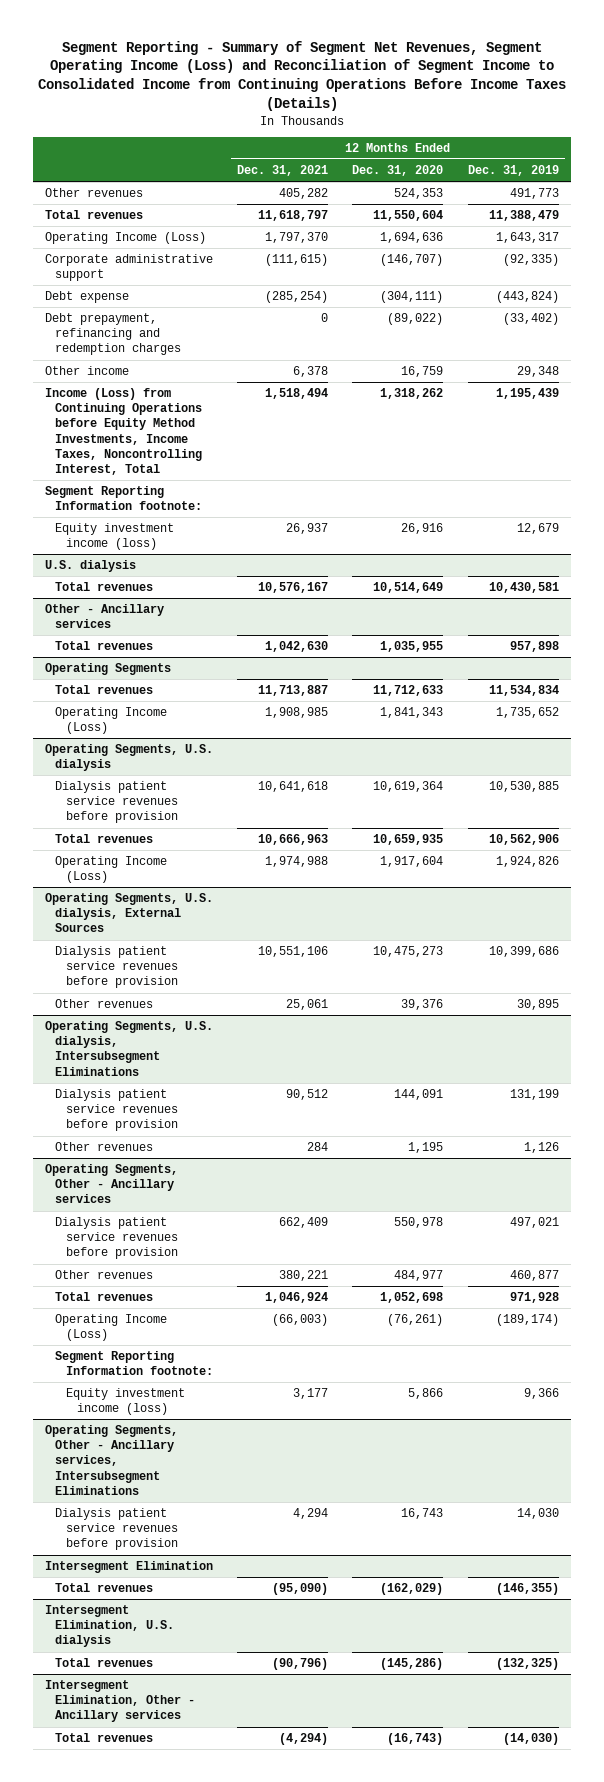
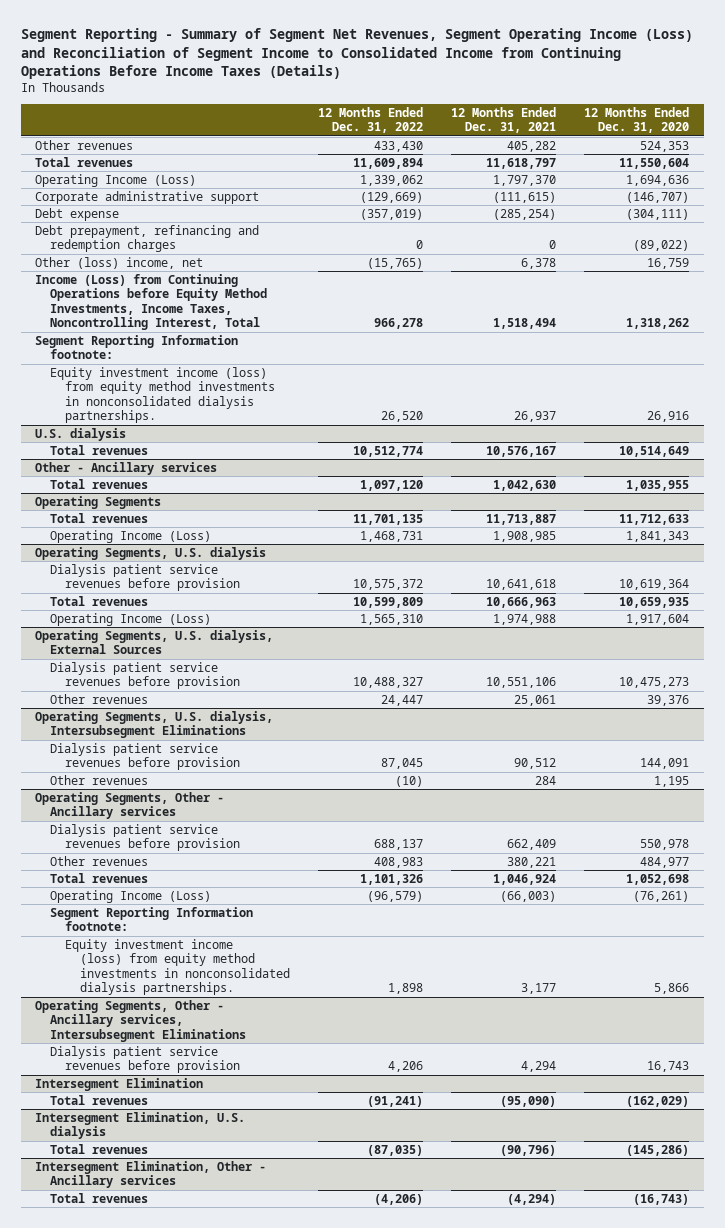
- | 12 Months Ended Dec. 31, 2021 | 12 Months Ended Dec. 31, 2020 | 12 Months Ended Dec. 31, 2019
+ | 12 Months Ended Dec. 31, 2022 | 12 Months Ended Dec. 31, 2021 | 12 Months Ended Dec. 31, 2020
- Other income | 6,378 | 16,759 | 29,348
+ Other (loss) income, net | (15,765) | 6,378 | 16,759
- Equity investment income (loss) | 26,937 | 26,916 | 12,679
+ Equity investment income (loss) from equity method investments in nonconsolidated dialysis partnerships. | 26,520 | 26,937 | 26,916
@ Operating Segments, Other - Ancillary services
- Equity investment income (loss) | 3,177 | 5,866 | 9,366
+ Equity investment income (loss) from equity method investments in nonconsolidated dialysis partnerships. | 1,898 | 3,177 | 5,866

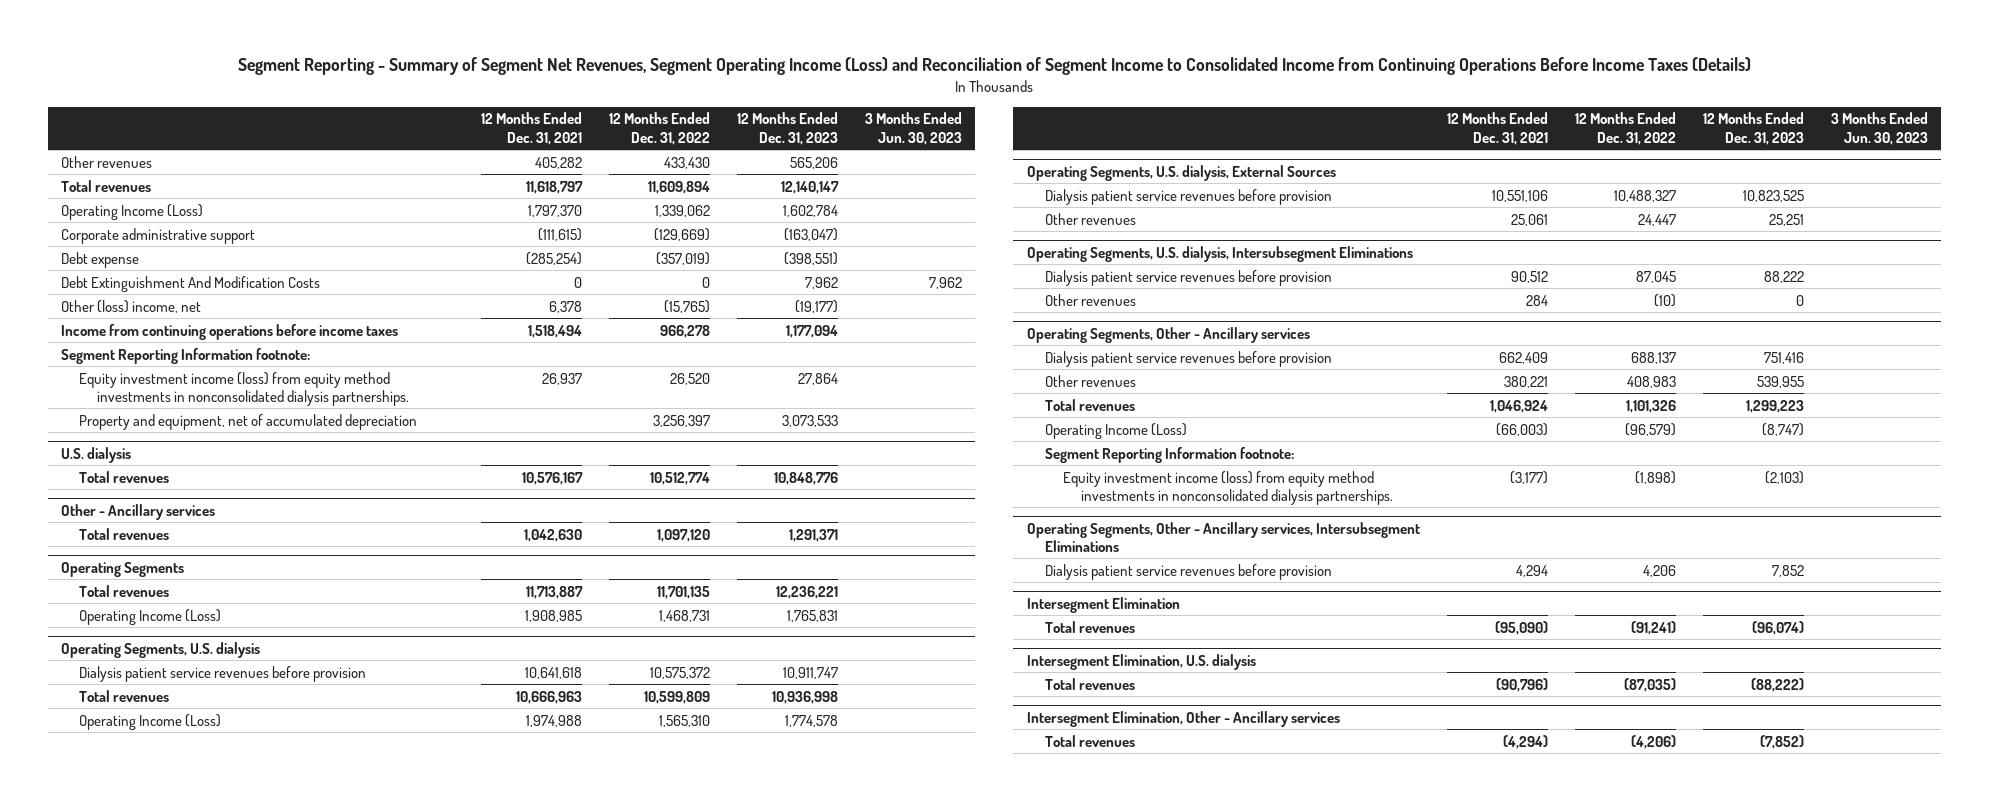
- | 12 Months Ended Dec. 31, 2022 | 12 Months Ended Dec. 31, 2021 | 12 Months Ended Dec. 31, 2020
+ | 12 Months Ended Dec. 31, 2021 | 12 Months Ended Dec. 31, 2022 | 12 Months Ended Dec. 31, 2023 | 3 Months Ended Jun. 30, 2023
- Debt prepayment, refinancing and redemption charges | 0 | 0 | (89,022)
+ Debt Extinguishment And Modification Costs | 0 | 0 | 7,962 | 7,962
- Income (Loss) from Continuing Operations before Equity Method Investments, Income Taxes, Noncontrolling Interest, Total | 966,278 | 1,518,494 | 1,318,262
+ Income from continuing operations before income taxes | 1,518,494 | 966,278 | 1,177,094 |
+ Property and equipment, net of accumulated depreciation | | 3,256,397 | 3,073,533 |
@ Operating Segments, Other - Ancillary services
- Equity investment income (loss) from equity method investments in nonconsolidated dialysis partnerships. | 1,898 | 3,177 | 5,866
+ Equity investment income (loss) from equity method investments in nonconsolidated dialysis partnerships. | (3,177) | (1,898) | (2,103) |

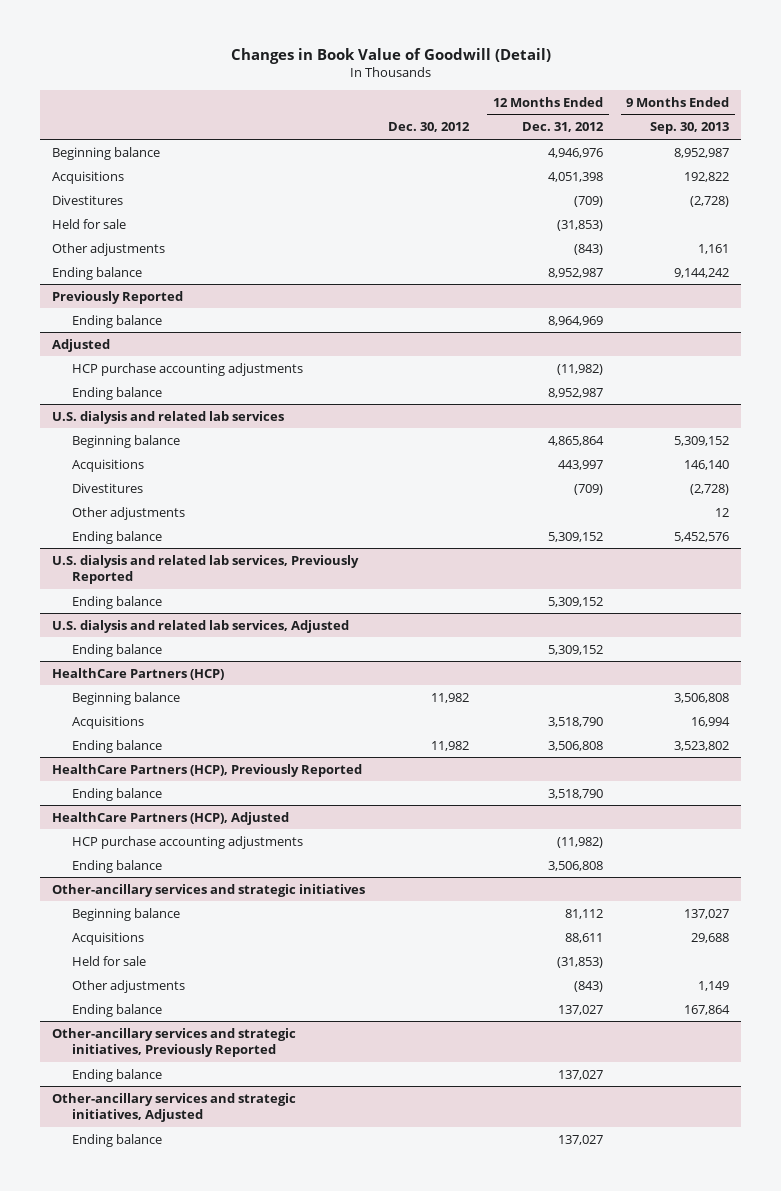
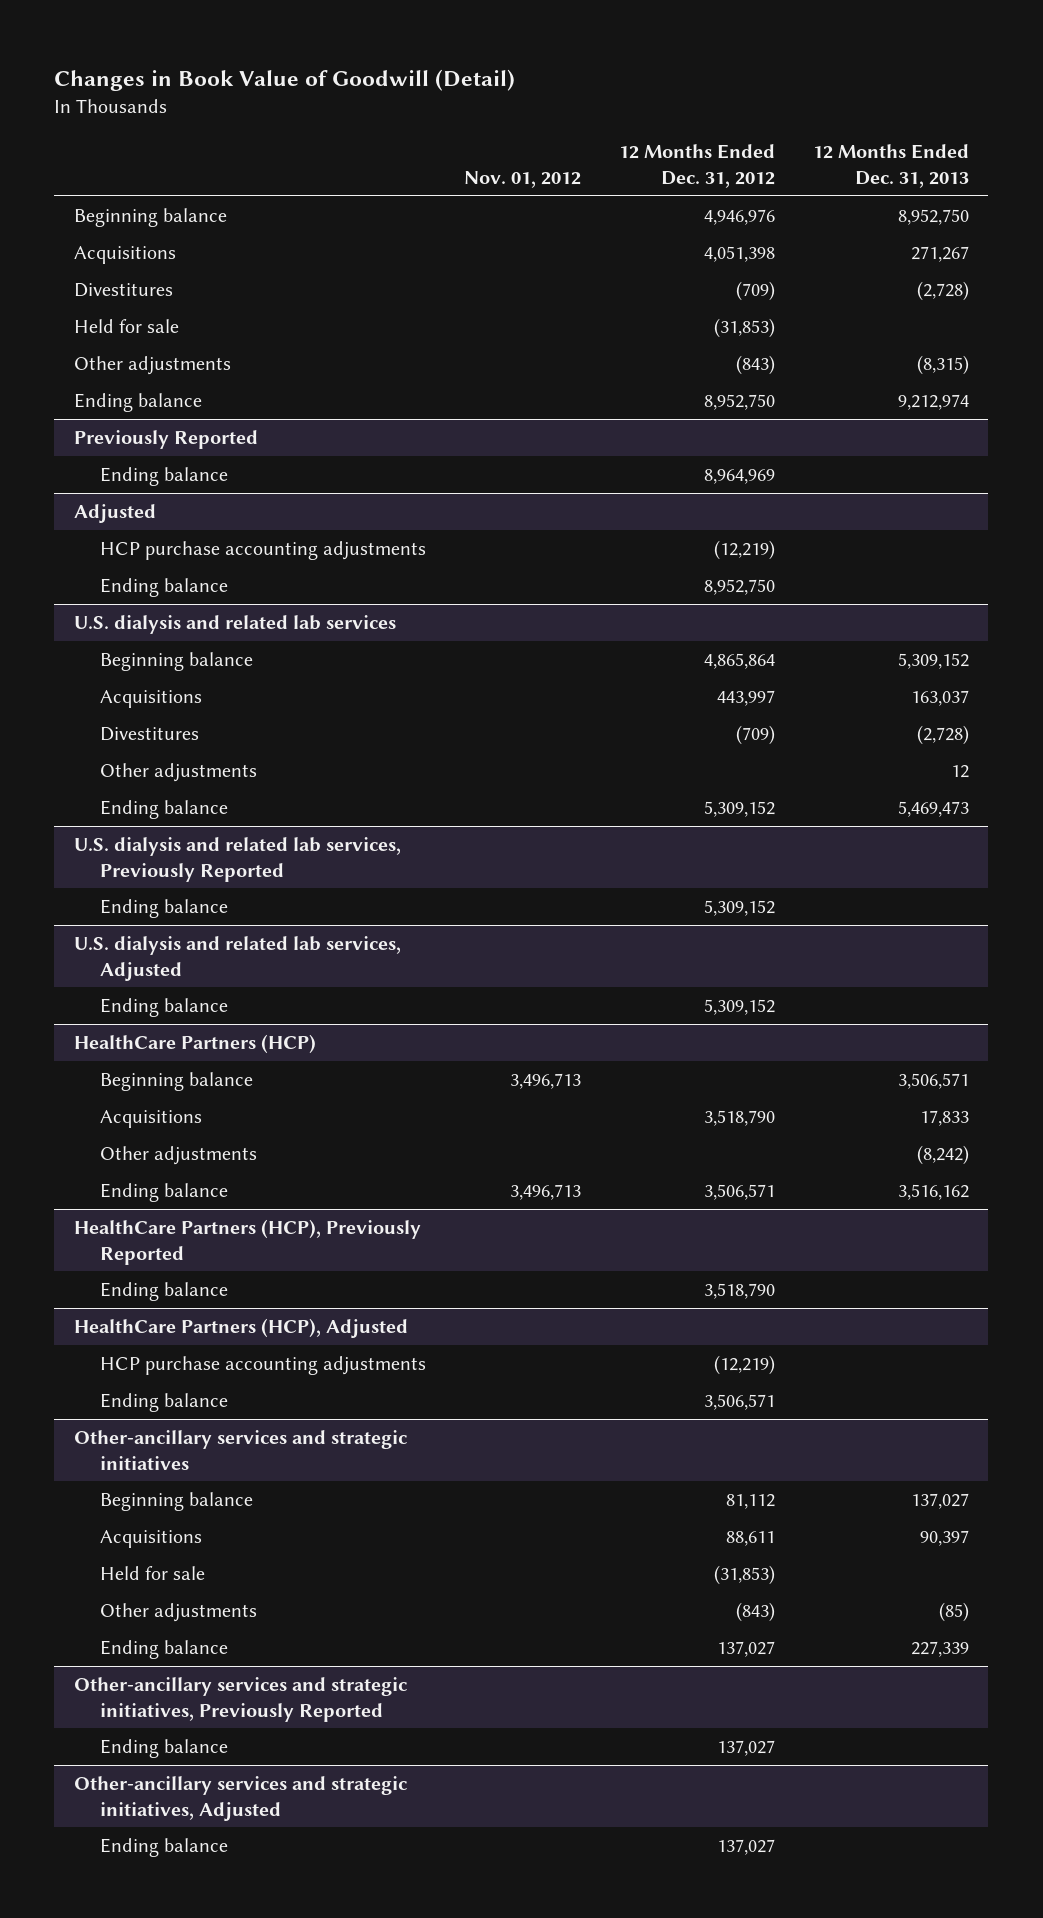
- | Dec. 30, 2012 | 12 Months Ended Dec. 31, 2012 | 9 Months Ended Sep. 30, 2013
+ | Nov. 01, 2012 | 12 Months Ended Dec. 31, 2012 | 12 Months Ended Dec. 31, 2013
- Ending balance | | 8,952,987 | 9,144,242
+ Ending balance | | 8,952,750 | 9,212,974
@ Adjusted
- HCP purchase accounting adjustments | | (11,982) |
- Ending balance | | 8,952,987 |
+ HCP purchase accounting adjustments | | (12,219) |
+ Ending balance | | 8,952,750 |
@ HealthCare Partners (HCP)
- Ending balance | 11,982 | 3,506,808 | 3,523,802
+ Other adjustments | | | (8,242)
+ Ending balance | 3,496,713 | 3,506,571 | 3,516,162
@ HealthCare Partners (HCP), Adjusted
- HCP purchase accounting adjustments | | (11,982) |
- Ending balance | | 3,506,808 |
+ HCP purchase accounting adjustments | | (12,219) |
+ Ending balance | | 3,506,571 |

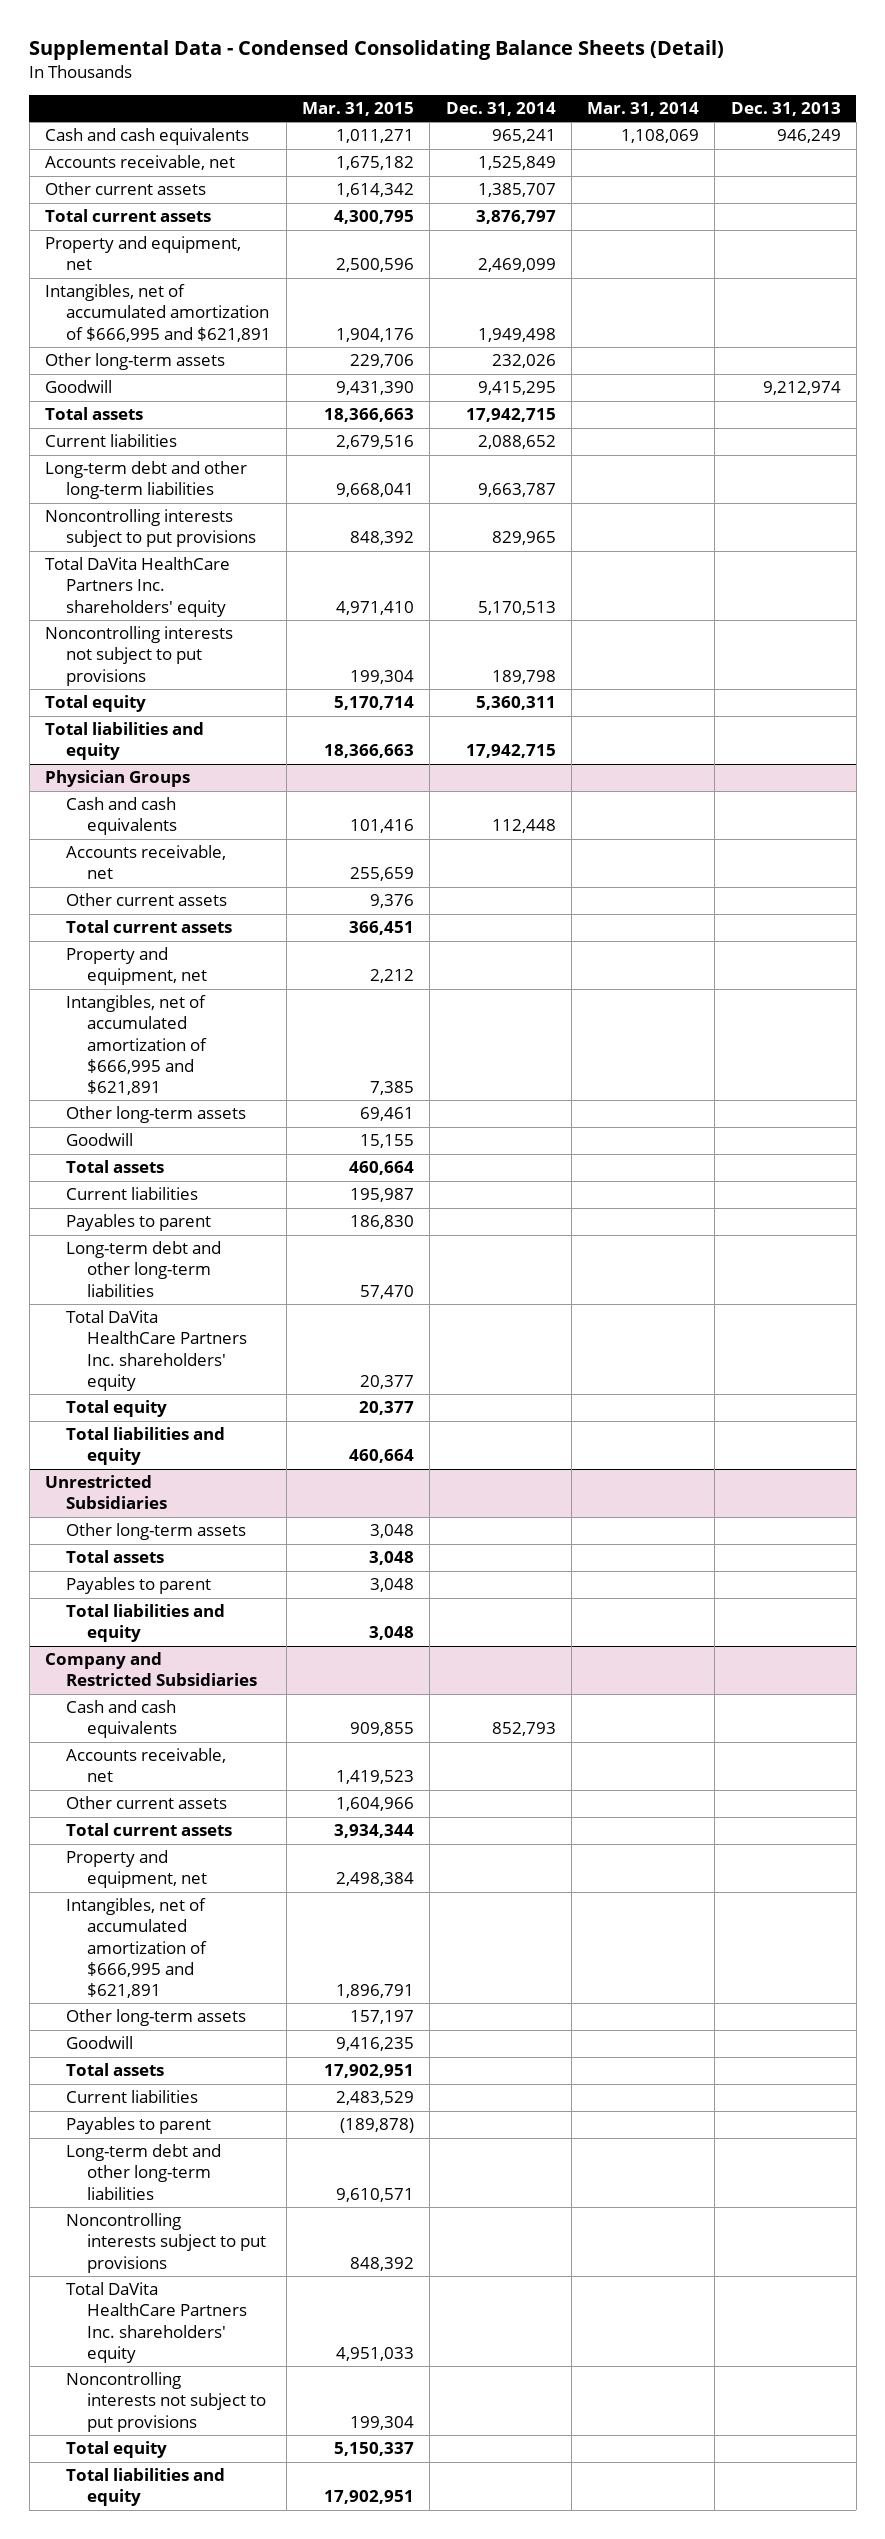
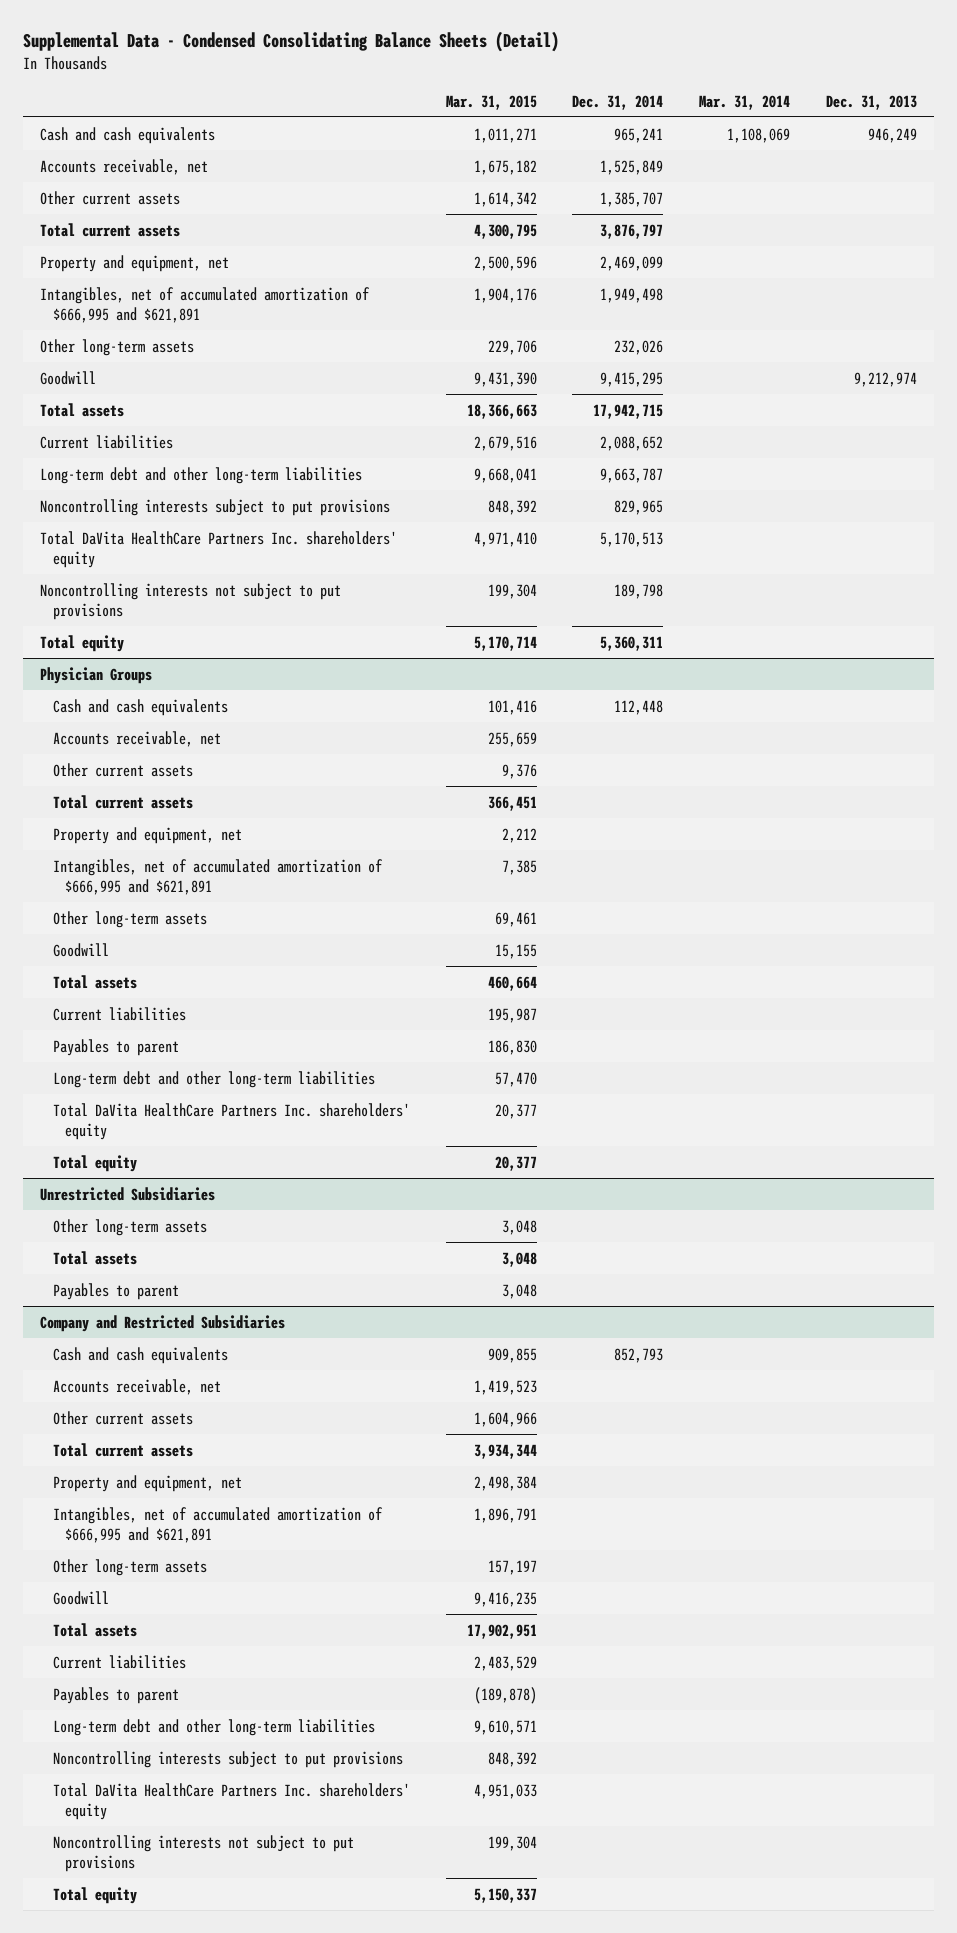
- Total liabilities and equity | 18,366,663 | 17,942,715 | |
@ Physician Groups
- Total liabilities and equity | 460,664 | | |
@ Unrestricted Subsidiaries
- Total liabilities and equity | 3,048 | | |
@ Company and Restricted Subsidiaries
- Total liabilities and equity | 17,902,951 | | |

